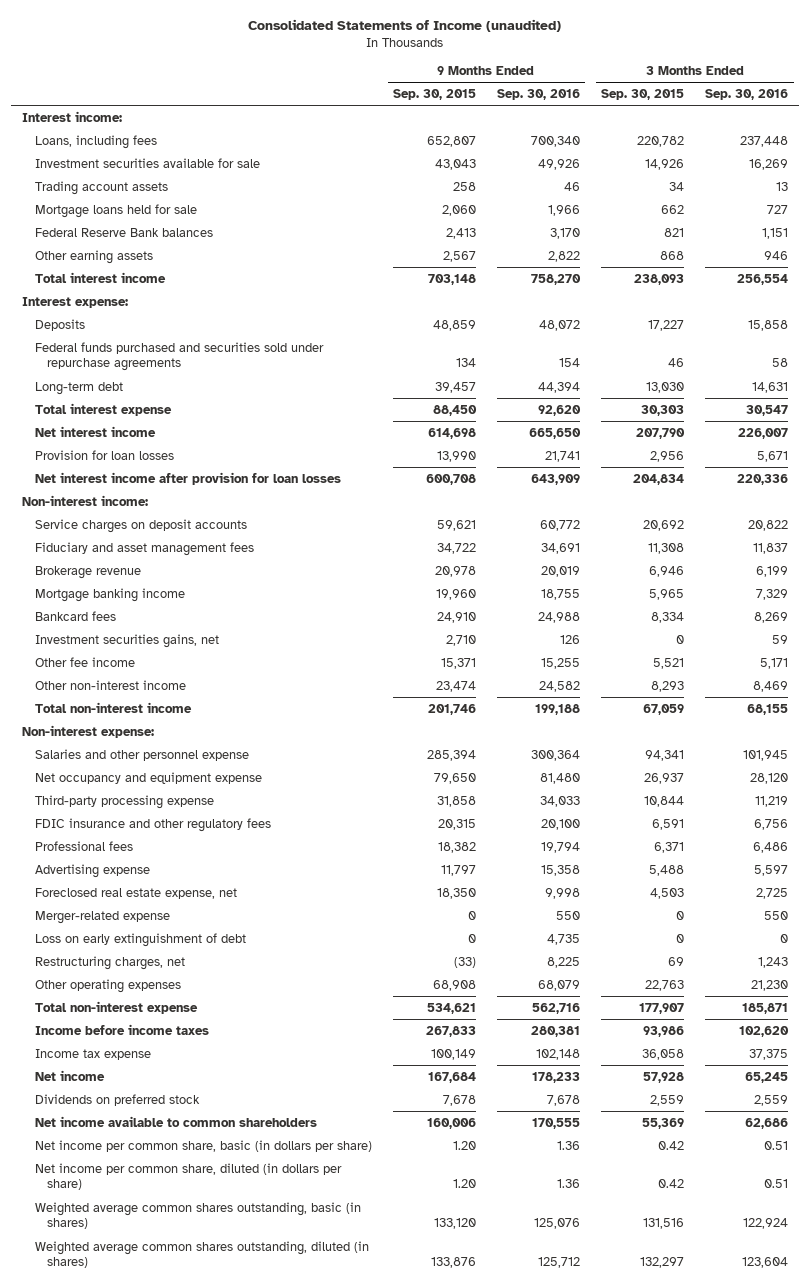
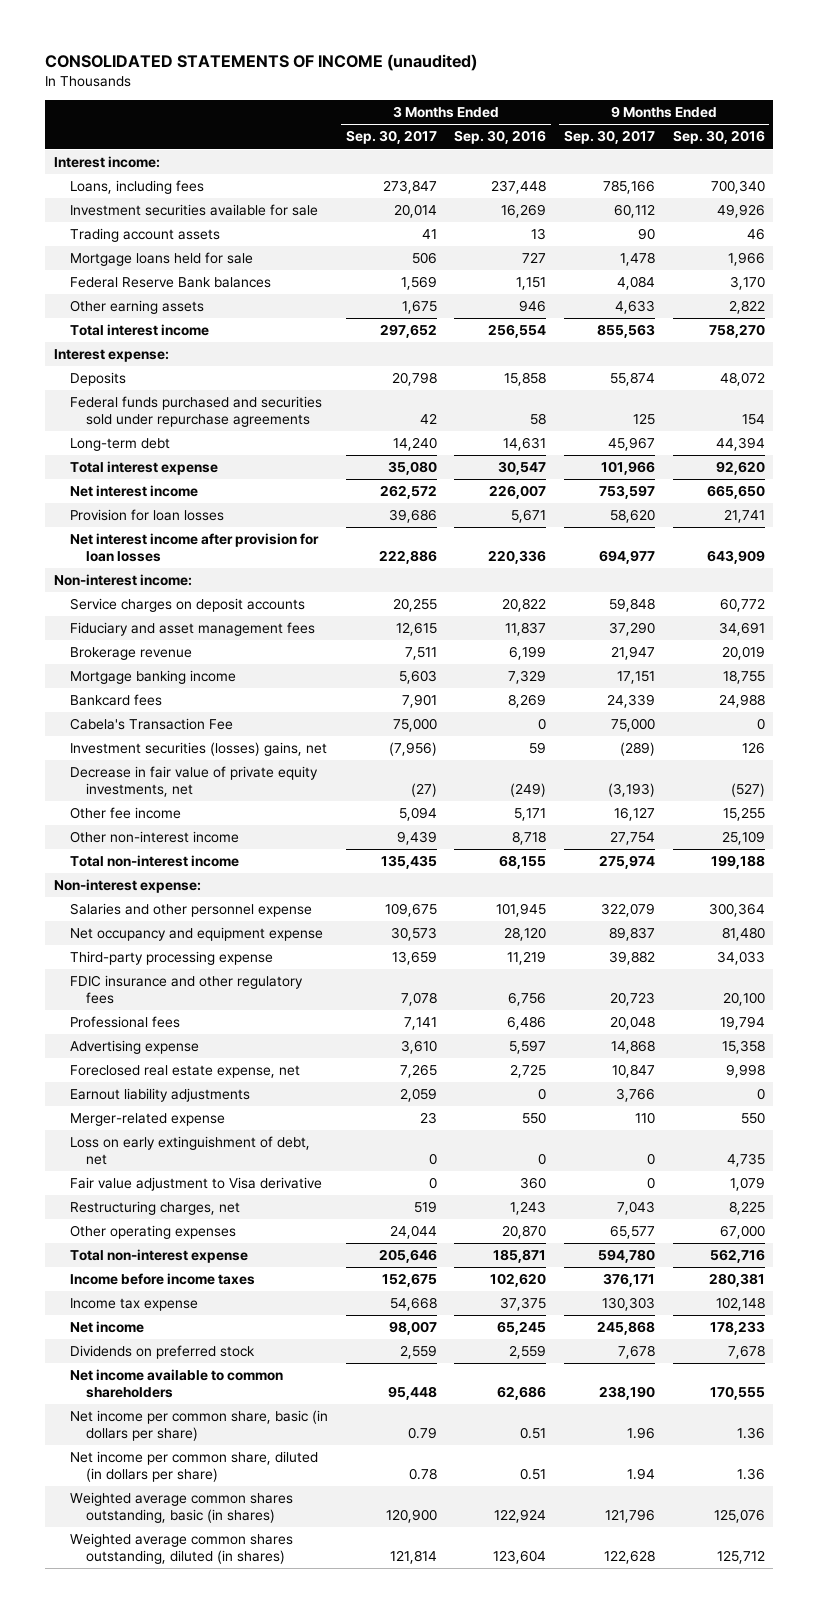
- Consolidated Statements of Income (unaudited)
+ CONSOLIDATED STATEMENTS OF INCOME (unaudited)
- | 9 Months Ended Sep. 30, 2015 | 9 Months Ended Sep. 30, 2016 | 3 Months Ended Sep. 30, 2015 | 3 Months Ended Sep. 30, 2016
+ | 3 Months Ended Sep. 30, 2017 | 3 Months Ended Sep. 30, 2016 | 9 Months Ended Sep. 30, 2017 | 9 Months Ended Sep. 30, 2016
- Investment securities gains, net | 2,710 | 126 | 0 | 59
+ Cabela's Transaction Fee | 75,000 | 0 | 75,000 | 0
+ Investment securities (losses) gains, net | (7,956) | 59 | (289) | 126
+ Decrease in fair value of private equity investments, net | (27) | (249) | (3,193) | (527)
- Other non-interest income | 23,474 | 24,582 | 8,293 | 8,469
+ Other non-interest income | 9,439 | 8,718 | 27,754 | 25,109
+ Earnout liability adjustments | 2,059 | 0 | 3,766 | 0
- Loss on early extinguishment of debt | 0 | 4,735 | 0 | 0
+ Loss on early extinguishment of debt, net | 0 | 0 | 0 | 4,735
+ Fair value adjustment to Visa derivative | 0 | 360 | 0 | 1,079
- Other operating expenses | 68,908 | 68,079 | 22,763 | 21,230
+ Other operating expenses | 24,044 | 20,870 | 65,577 | 67,000

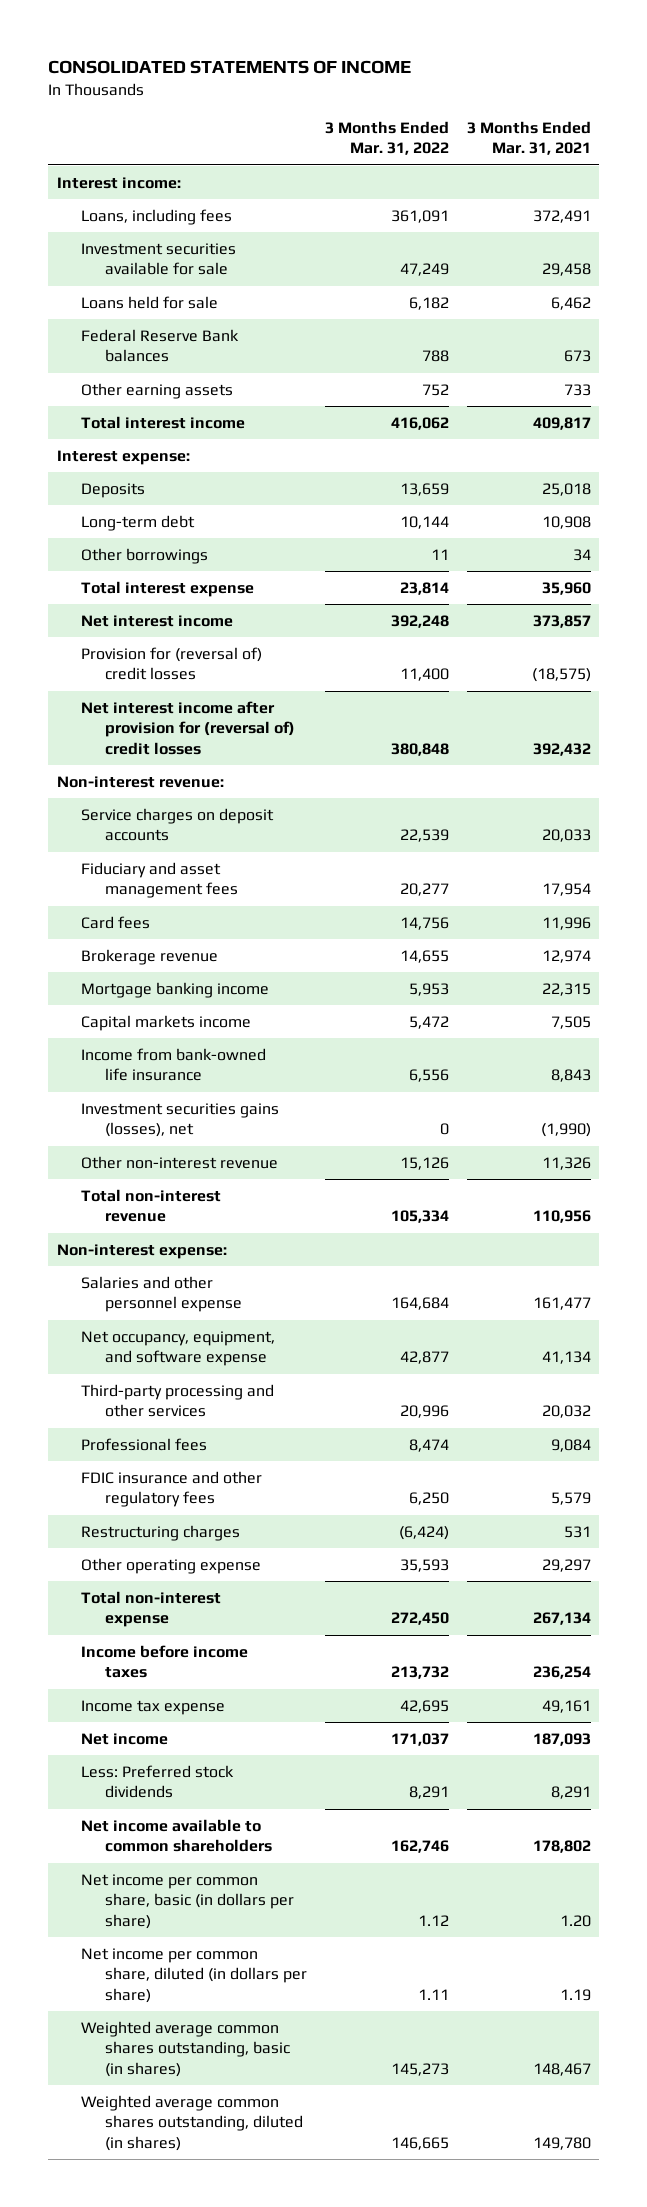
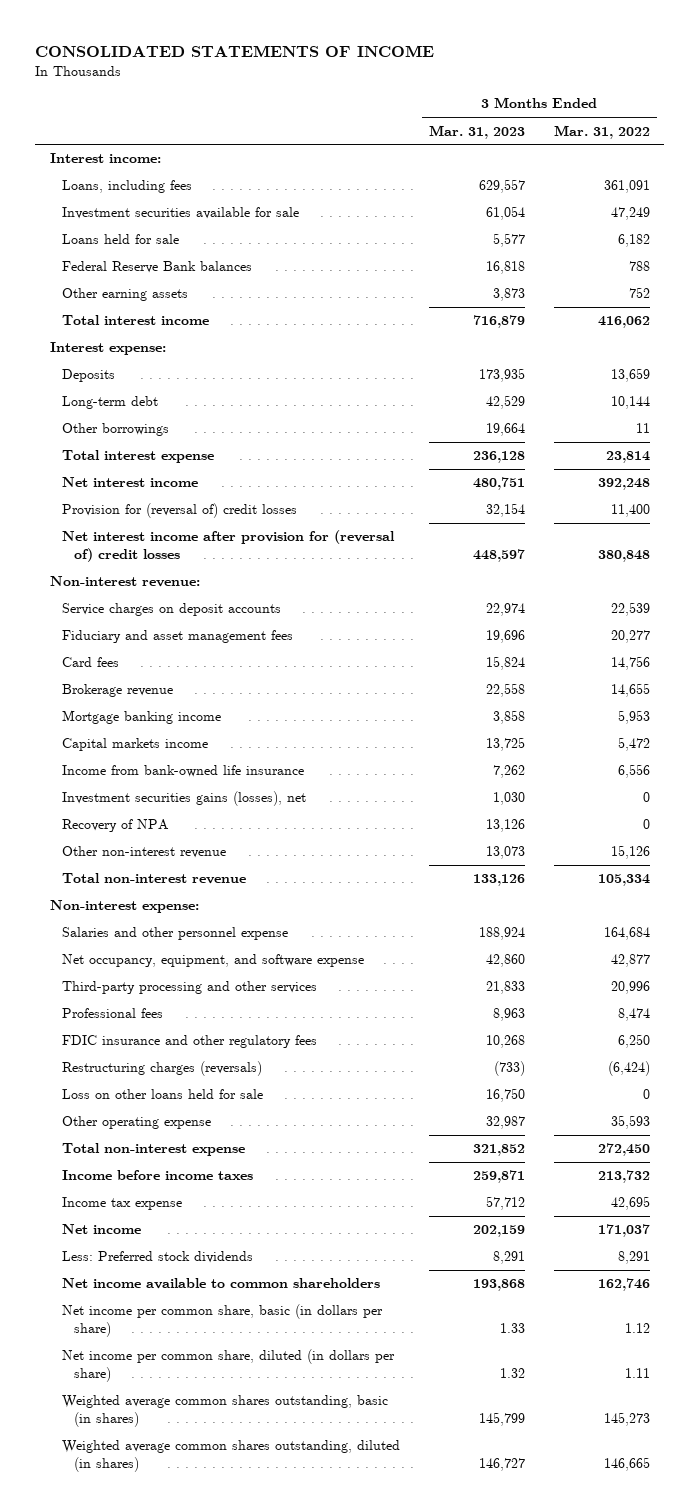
- | 3 Months Ended Mar. 31, 2022 | 3 Months Ended Mar. 31, 2021
+ | 3 Months Ended Mar. 31, 2023 | 3 Months Ended Mar. 31, 2022
+ Recovery of NPA | 13,126 | 0
- Restructuring charges | (6,424) | 531
+ Restructuring charges (reversals) | (733) | (6,424)
+ Loss on other loans held for sale | 16,750 | 0

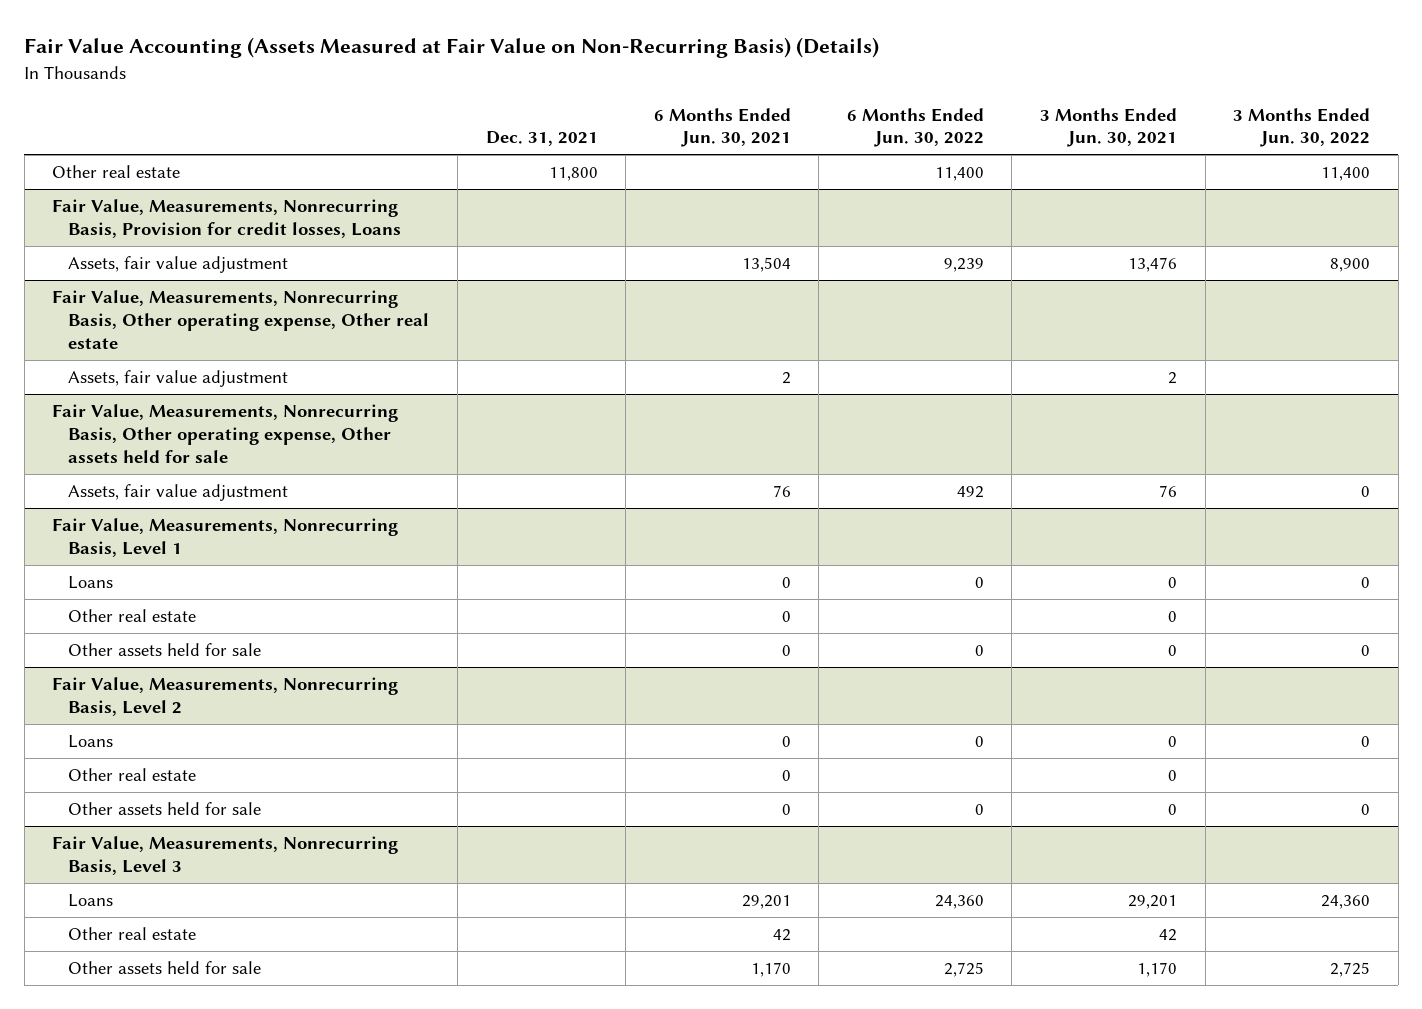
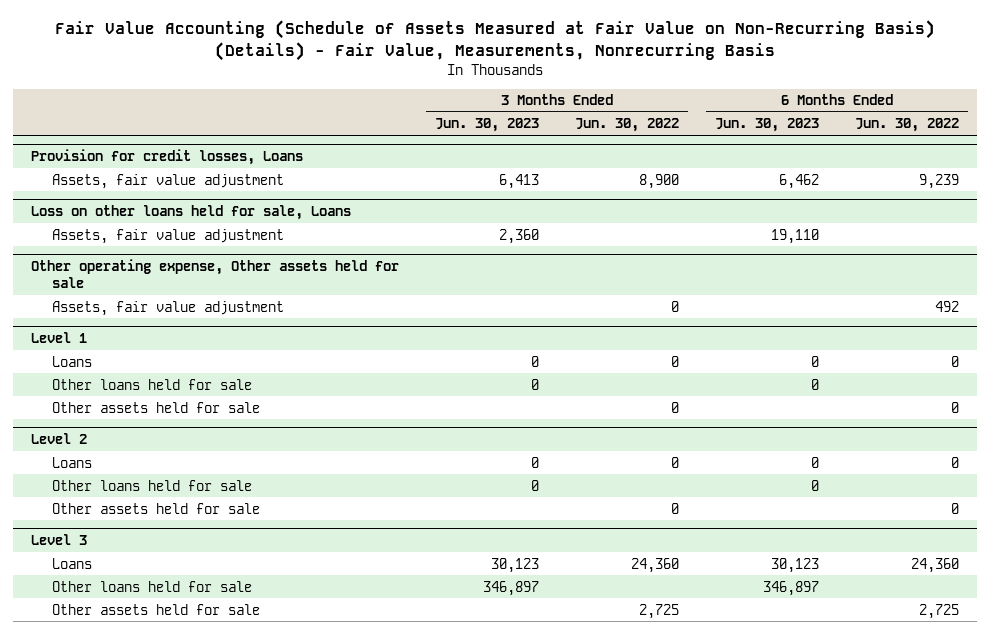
- Fair Value Accounting (Assets Measured at Fair Value on Non-Recurring Basis) (Details)
+ Fair Value Accounting (Schedule of Assets Measured at Fair Value on Non-Recurring Basis) (Details) - Fair Value, Measurements, Nonrecurring Basis
- | Dec. 31, 2021 | 6 Months Ended Jun. 30, 2021 | 6 Months Ended Jun. 30, 2022 | 3 Months Ended Jun. 30, 2021 | 3 Months Ended Jun. 30, 2022
+ | 3 Months Ended Jun. 30, 2023 | 3 Months Ended Jun. 30, 2022 | 6 Months Ended Jun. 30, 2023 | 6 Months Ended Jun. 30, 2022
- Other real estate | 11,800 | | 11,400 | | 11,400
- Fair Value, Measurements, Nonrecurring Basis, Provision for credit losses, Loans
+ Provision for credit losses, Loans
- Fair Value, Measurements, Nonrecurring Basis, Other operating expense, Other real estate
+ Loss on other loans held for sale, Loans
- Fair Value, Measurements, Nonrecurring Basis, Other operating expense, Other assets held for sale
+ Other operating expense, Other assets held for sale
- Fair Value, Measurements, Nonrecurring Basis, Level 1
+ Level 1
- Other real estate | | 0 | | 0 |
+ Other loans held for sale | 0 | | 0 |
- Fair Value, Measurements, Nonrecurring Basis, Level 2
+ Level 2
- Other real estate | | 0 | | 0 |
+ Other loans held for sale | 0 | | 0 |
- Fair Value, Measurements, Nonrecurring Basis, Level 3
+ Level 3
- Other real estate | | 42 | | 42 |
+ Other loans held for sale | 346,897 | | 346,897 |

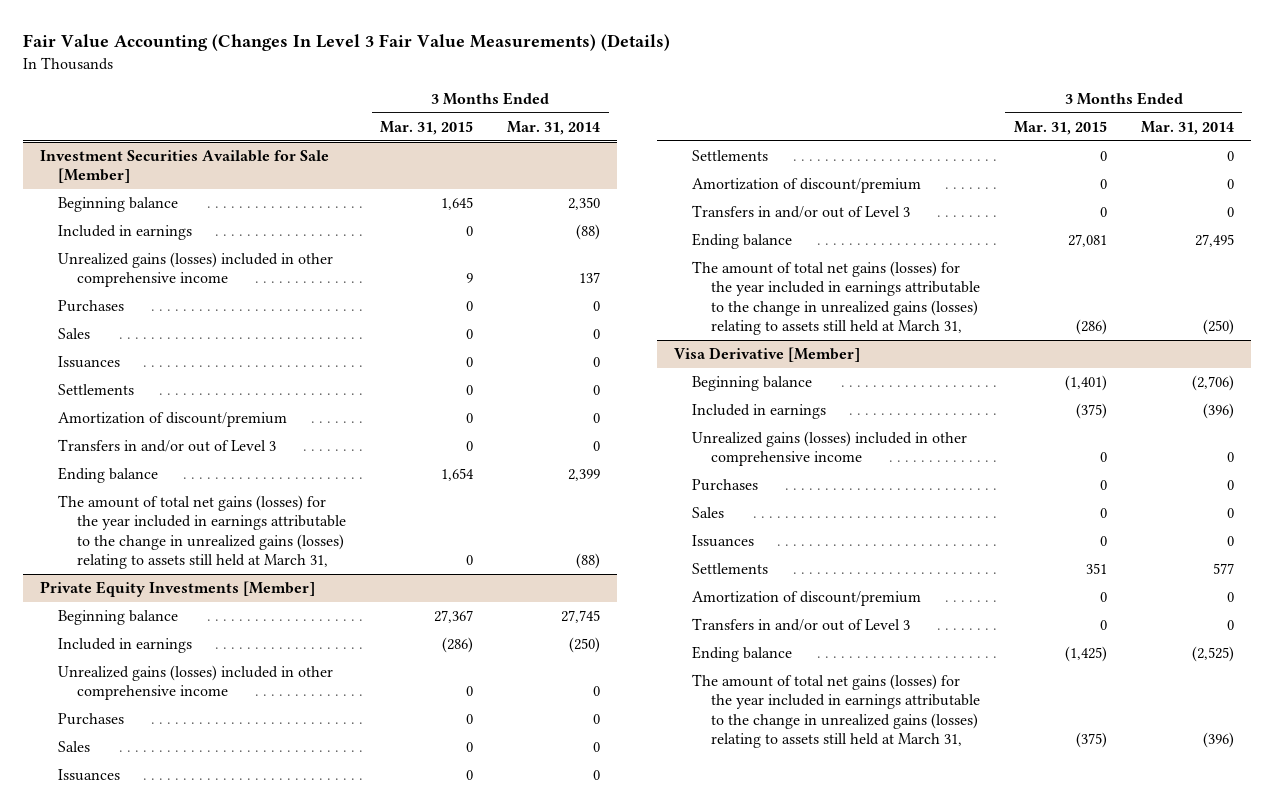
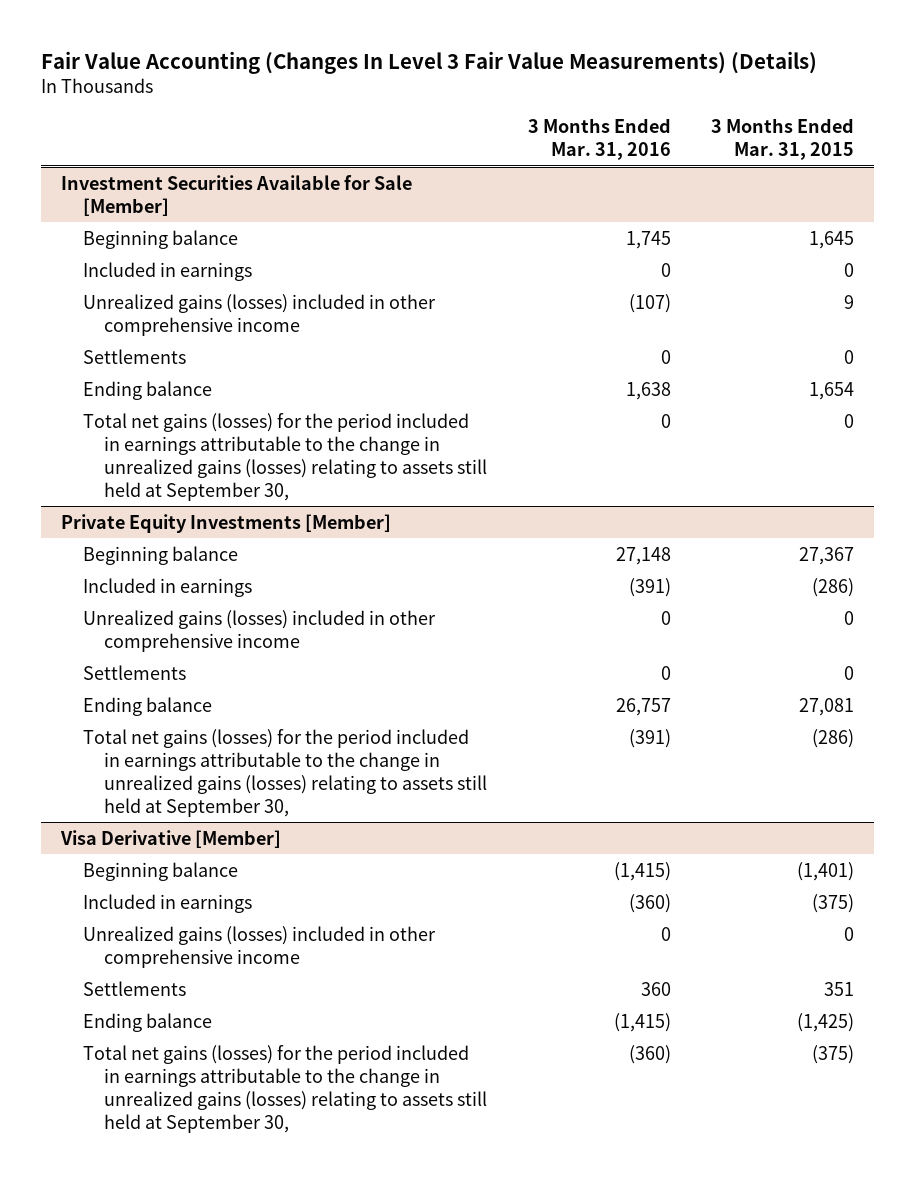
- | 3 Months Ended Mar. 31, 2015 | 3 Months Ended Mar. 31, 2014
+ | 3 Months Ended Mar. 31, 2016 | 3 Months Ended Mar. 31, 2015
@ Investment Securities Available for Sale [Member]
- Purchases | 0 | 0
- Sales | 0 | 0
- Issuances | 0 | 0
- Amortization of discount/premium | 0 | 0
- Transfers in and/or out of Level 3 | 0 | 0
- The amount of total net gains (losses) for the year included in earnings attributable to the change in unrealized gains (losses) relating to assets still held at March 31, | 0 | (88)
+ Total net gains (losses) for the period included in earnings attributable to the change in unrealized gains (losses) relating to assets still held at September 30, | 0 | 0
@ Private Equity Investments [Member]
- Purchases | 0 | 0
- Sales | 0 | 0
- Issuances | 0 | 0
- Amortization of discount/premium | 0 | 0
- Transfers in and/or out of Level 3 | 0 | 0
- The amount of total net gains (losses) for the year included in earnings attributable to the change in unrealized gains (losses) relating to assets still held at March 31, | (286) | (250)
+ Total net gains (losses) for the period included in earnings attributable to the change in unrealized gains (losses) relating to assets still held at September 30, | (391) | (286)
@ Visa Derivative [Member]
- Purchases | 0 | 0
- Sales | 0 | 0
- Issuances | 0 | 0
- Amortization of discount/premium | 0 | 0
- Transfers in and/or out of Level 3 | 0 | 0
- The amount of total net gains (losses) for the year included in earnings attributable to the change in unrealized gains (losses) relating to assets still held at March 31, | (375) | (396)
+ Total net gains (losses) for the period included in earnings attributable to the change in unrealized gains (losses) relating to assets still held at September 30, | (360) | (375)

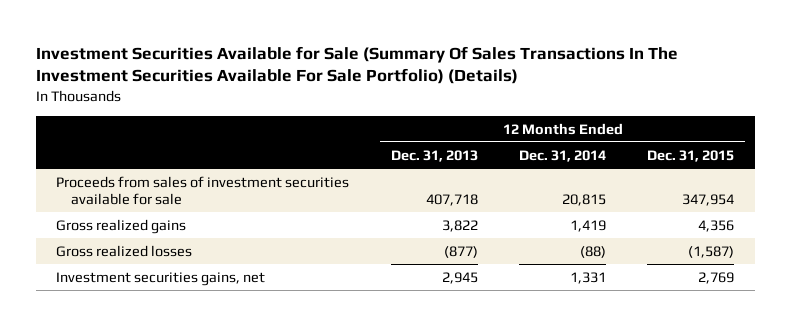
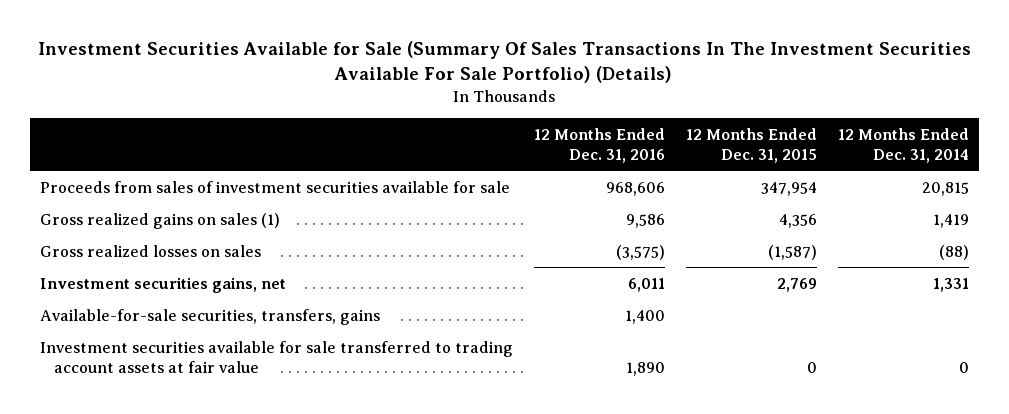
- | 12 Months Ended Dec. 31, 2013 | 12 Months Ended Dec. 31, 2014 | 12 Months Ended Dec. 31, 2015
+ | 12 Months Ended Dec. 31, 2016 | 12 Months Ended Dec. 31, 2015 | 12 Months Ended Dec. 31, 2014
- Gross realized gains | 3,822 | 1,419 | 4,356
- Gross realized losses | (877) | (88) | (1,587)
+ Gross realized gains on sales (1) | 9,586 | 4,356 | 1,419
+ Gross realized losses on sales | (3,575) | (1,587) | (88)
+ Available-for-sale securities, transfers, gains | 1,400 | |
+ Investment securities available for sale transferred to trading account assets at fair value | 1,890 | 0 | 0

